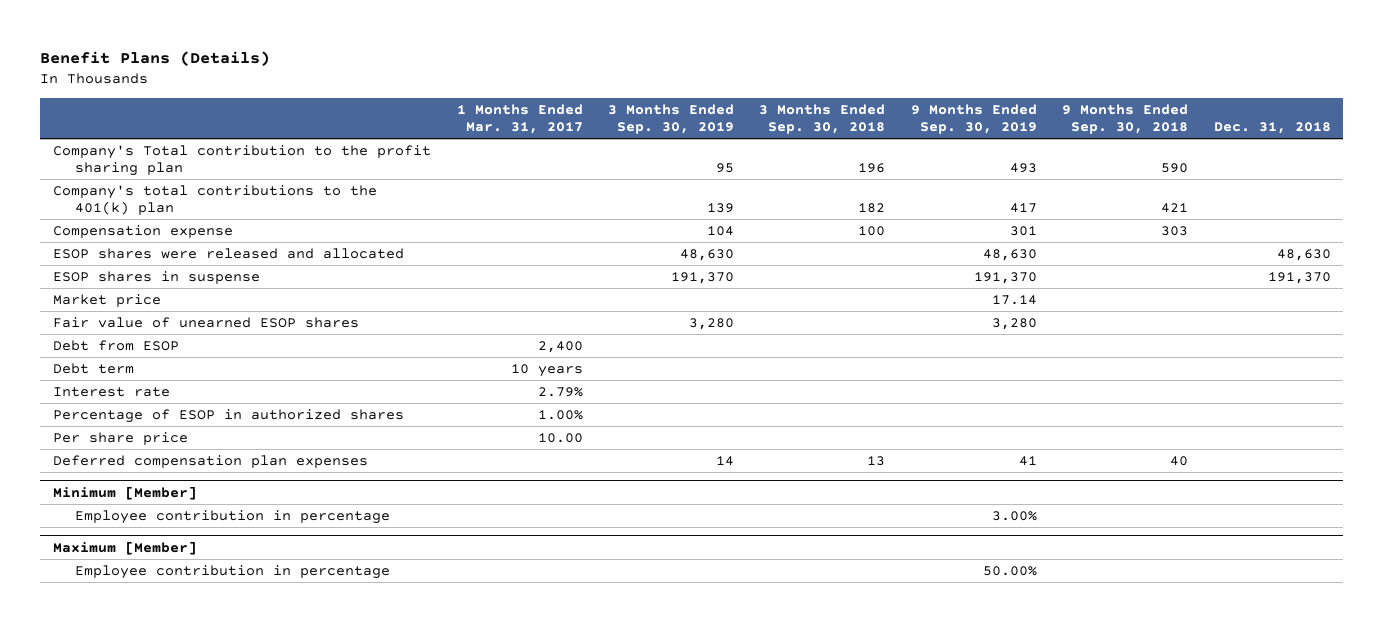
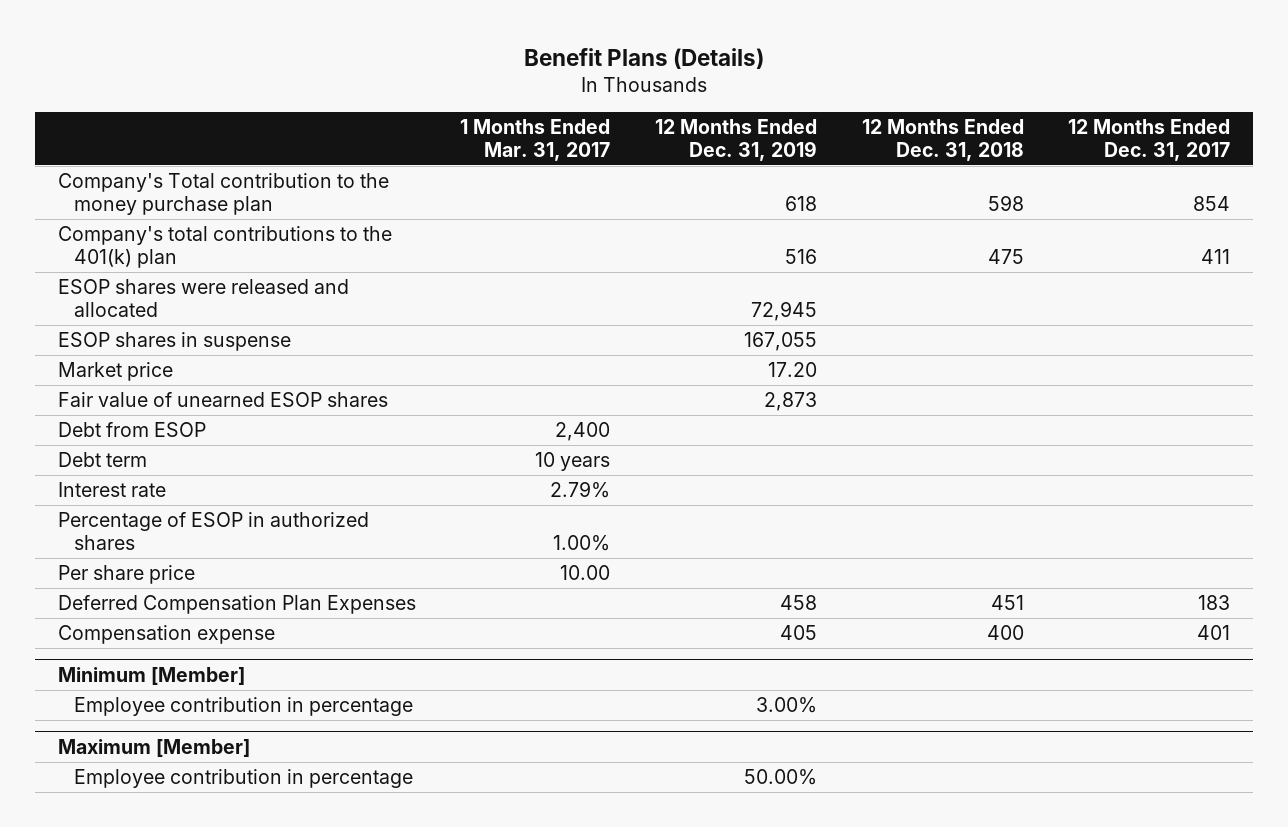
- | 1 Months Ended Mar. 31, 2017 | 3 Months Ended Sep. 30, 2019 | 3 Months Ended Sep. 30, 2018 | 9 Months Ended Sep. 30, 2019 | 9 Months Ended Sep. 30, 2018 | Dec. 31, 2018
+ | 1 Months Ended Mar. 31, 2017 | 12 Months Ended Dec. 31, 2019 | 12 Months Ended Dec. 31, 2018 | 12 Months Ended Dec. 31, 2017
- Company's Total contribution to the profit sharing plan | | 95 | 196 | 493 | 590 |
+ Company's Total contribution to the money purchase plan | | 618 | 598 | 854
- Deferred compensation plan expenses | | 14 | 13 | 41 | 40 |
+ Deferred Compensation Plan Expenses | | 458 | 451 | 183
moved down: Compensation expense | | 405 | 400 | 401

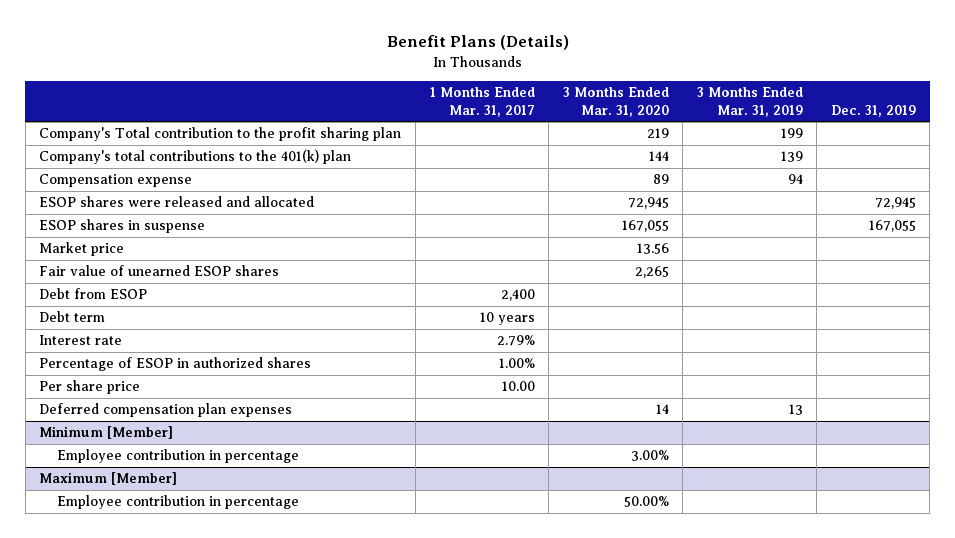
- | 1 Months Ended Mar. 31, 2017 | 12 Months Ended Dec. 31, 2019 | 12 Months Ended Dec. 31, 2018 | 12 Months Ended Dec. 31, 2017
+ | 1 Months Ended Mar. 31, 2017 | 3 Months Ended Mar. 31, 2020 | 3 Months Ended Mar. 31, 2019 | Dec. 31, 2019
- Company's Total contribution to the money purchase plan | | 618 | 598 | 854
+ Company's Total contribution to the profit sharing plan | | 219 | 199 |
moved up: Compensation expense | | 89 | 94 |
- Deferred Compensation Plan Expenses | | 458 | 451 | 183
+ Deferred compensation plan expenses | | 14 | 13 |

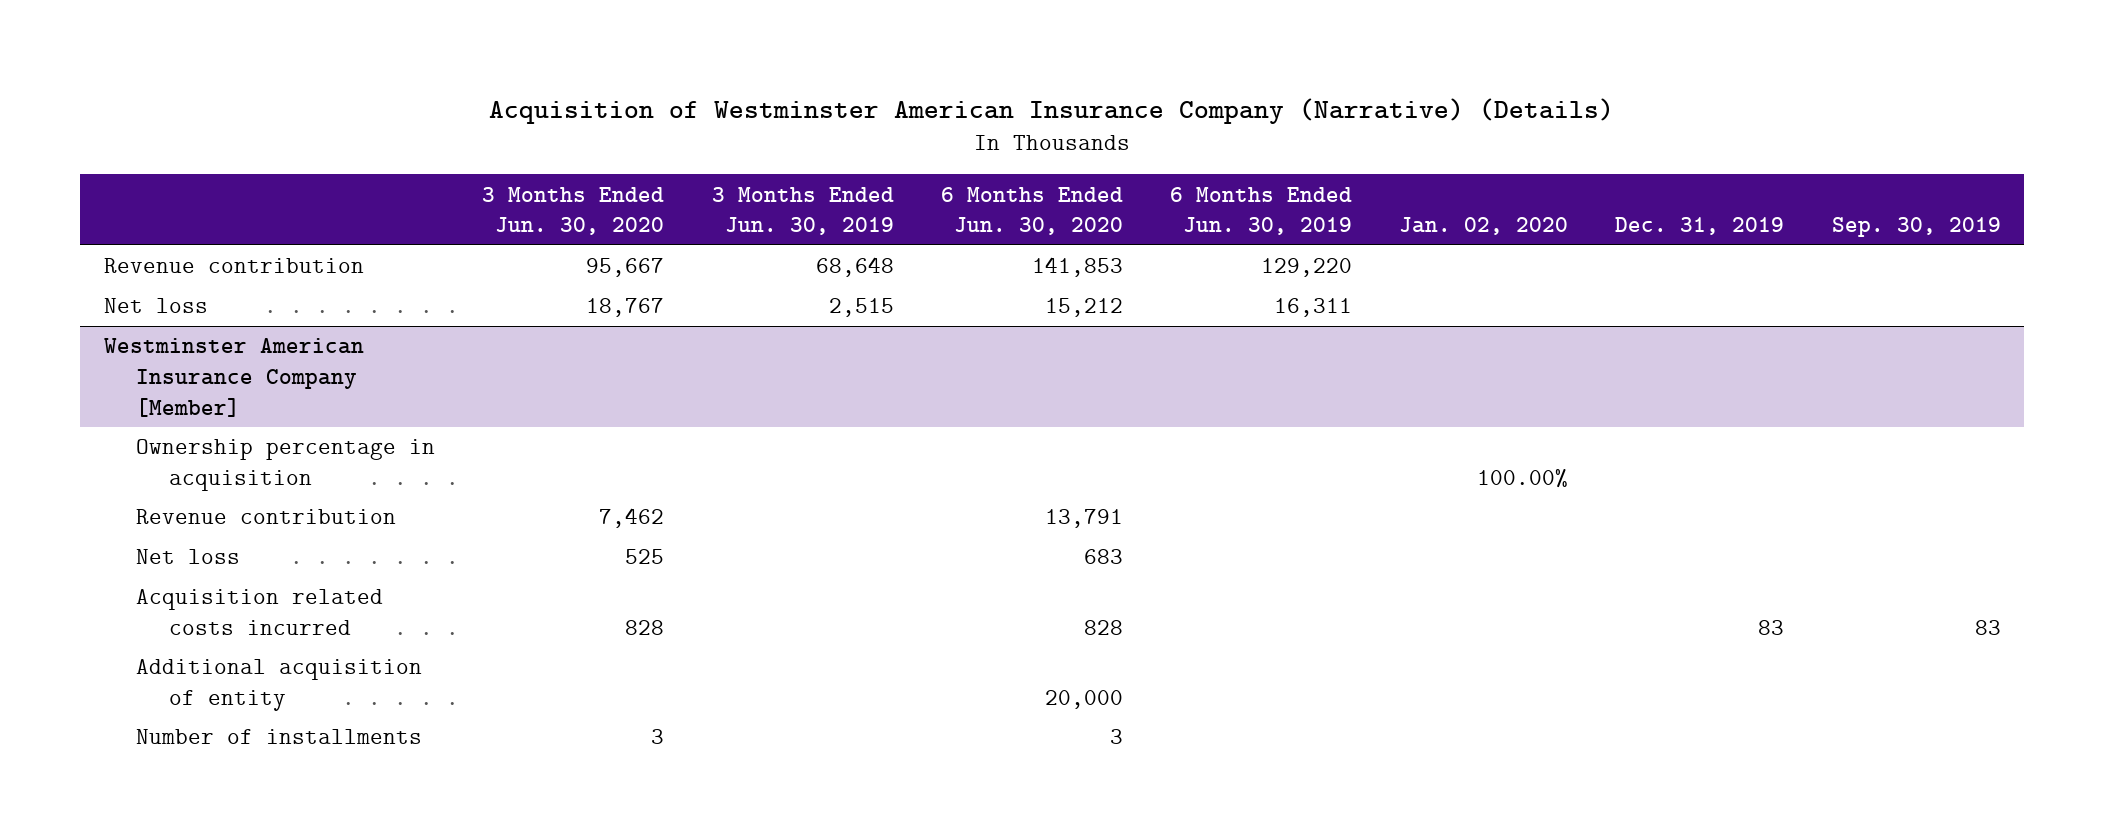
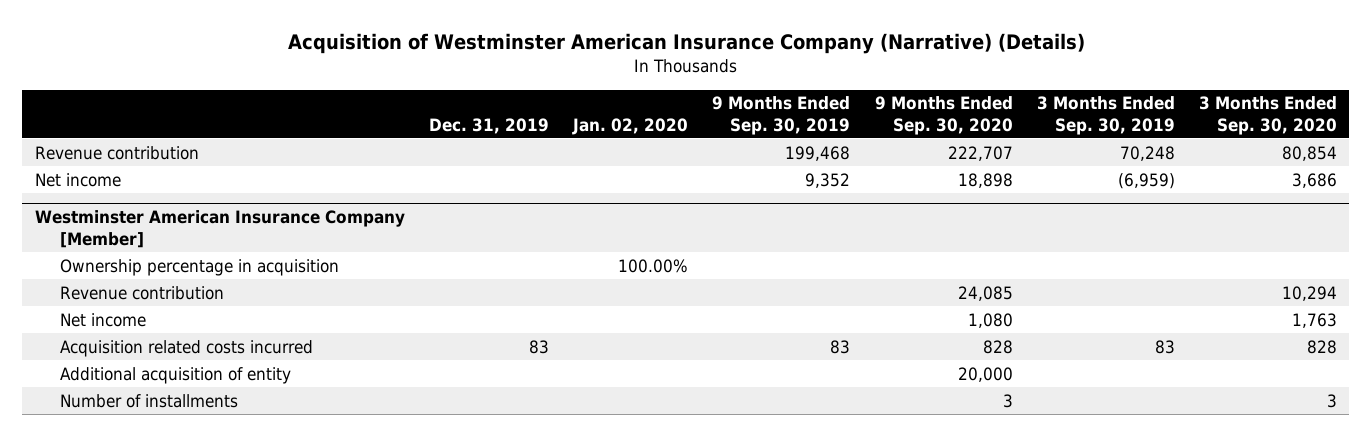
- | 3 Months Ended Jun. 30, 2020 | 3 Months Ended Jun. 30, 2019 | 6 Months Ended Jun. 30, 2020 | 6 Months Ended Jun. 30, 2019 | Jan. 02, 2020 | Dec. 31, 2019 | Sep. 30, 2019
+ | Dec. 31, 2019 | Jan. 02, 2020 | 9 Months Ended Sep. 30, 2019 | 9 Months Ended Sep. 30, 2020 | 3 Months Ended Sep. 30, 2019 | 3 Months Ended Sep. 30, 2020
- Net loss | 18,767 | 2,515 | 15,212 | 16,311 | | |
+ Net income | | | 9,352 | 18,898 | (6,959) | 3,686
@ Westminster American Insurance Company [Member]
- Net loss | 525 | | 683 | | | |
+ Net income | | | | 1,080 | | 1,763

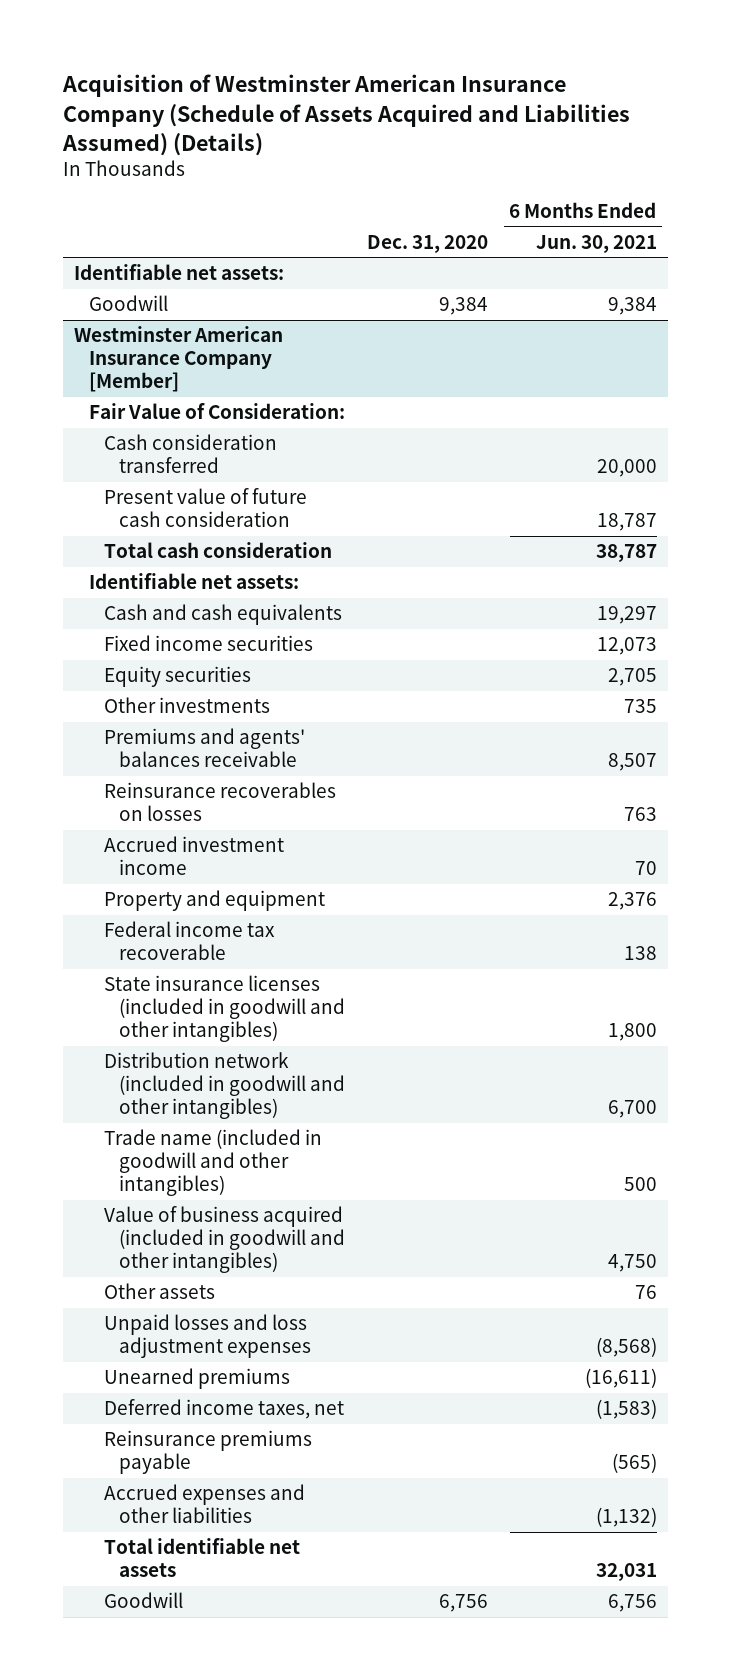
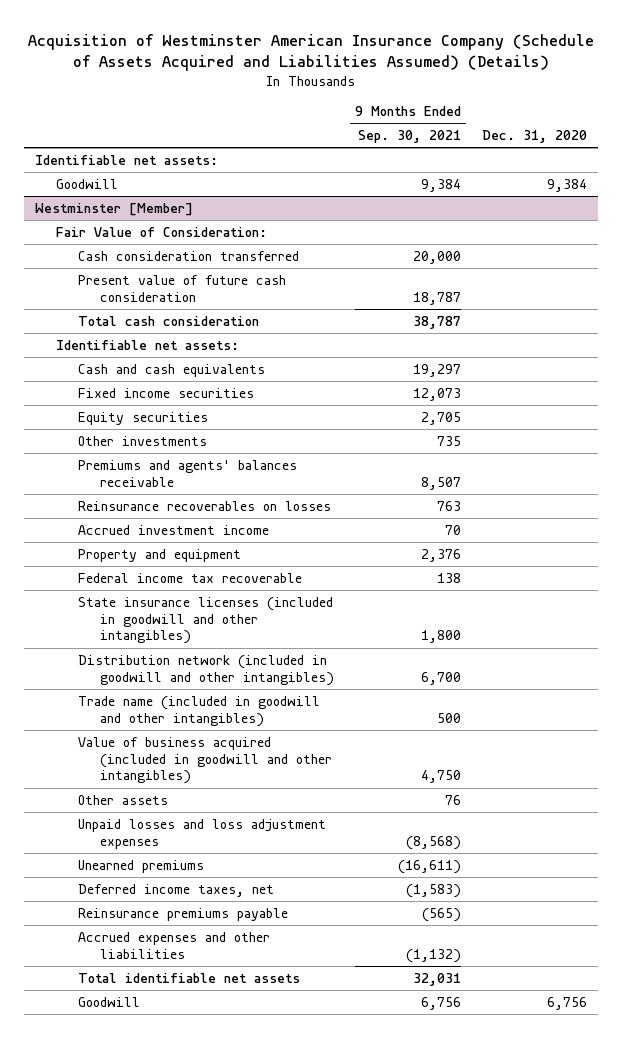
- | Dec. 31, 2020 | 6 Months Ended Jun. 30, 2021
+ | 9 Months Ended Sep. 30, 2021 | Dec. 31, 2020
- Westminster American Insurance Company [Member]
+ Westminster [Member]

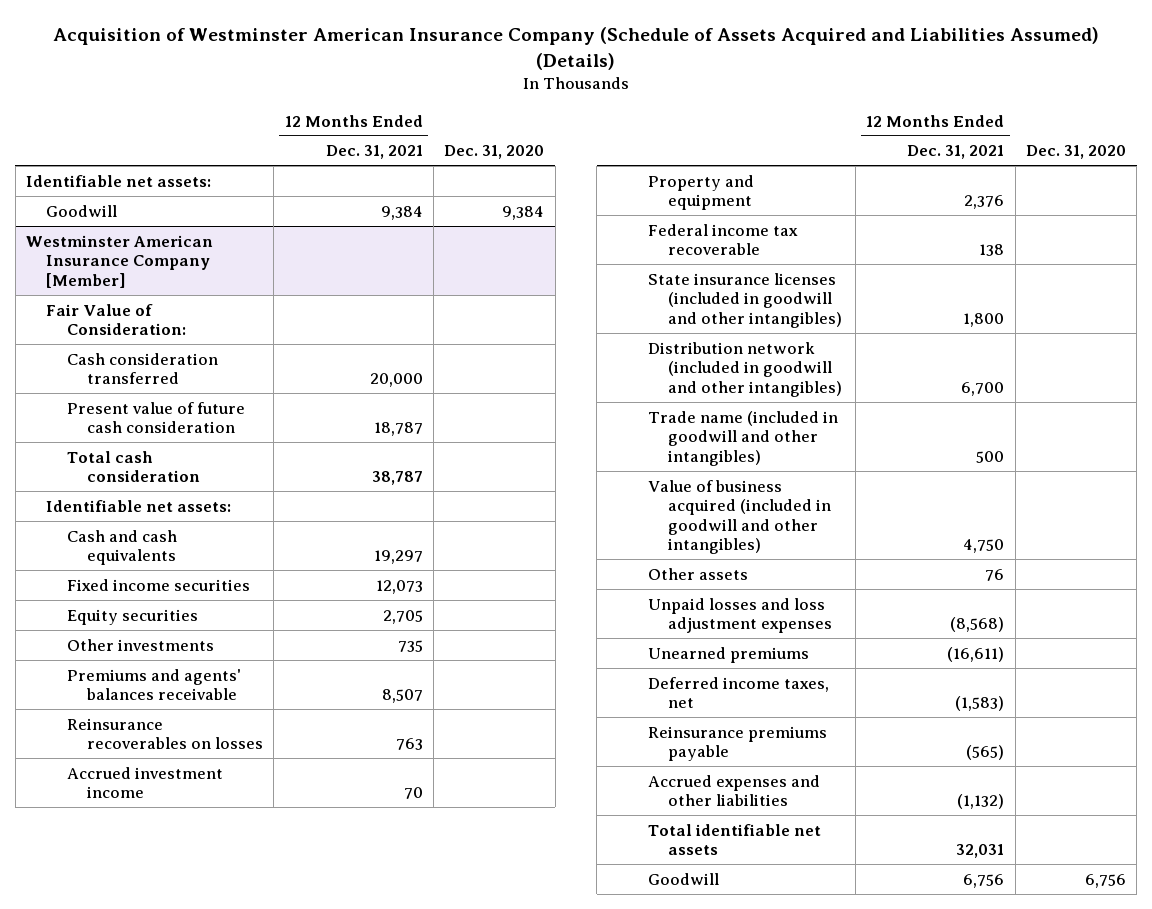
- | 9 Months Ended Sep. 30, 2021 | Dec. 31, 2020
+ | 12 Months Ended Dec. 31, 2021 | Dec. 31, 2020
- Westminster [Member]
+ Westminster American Insurance Company [Member]

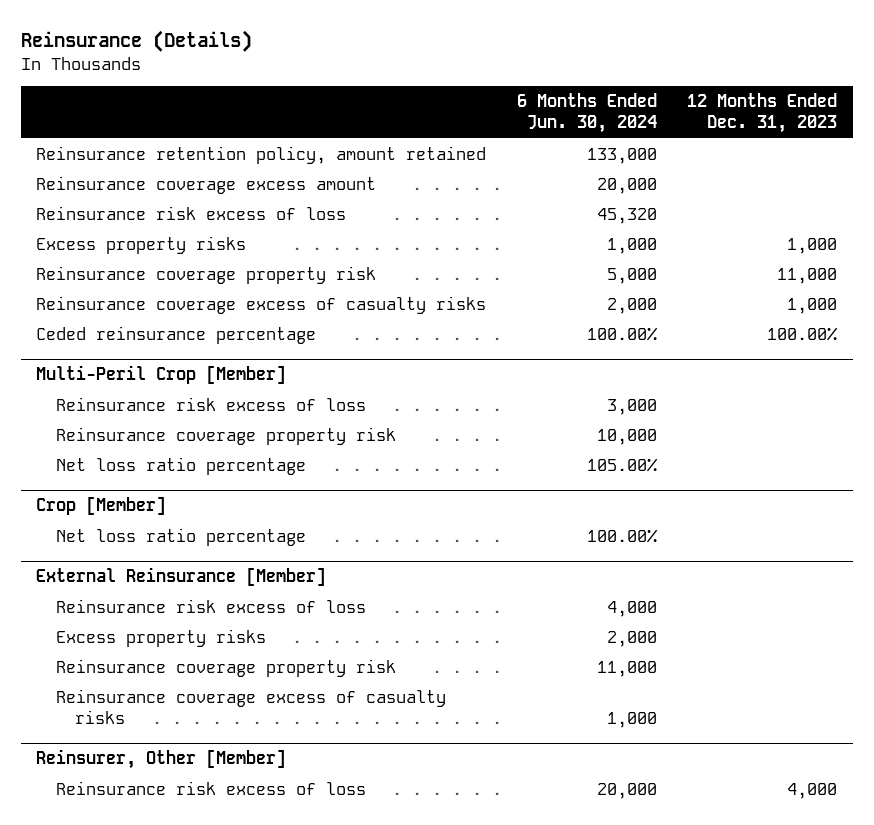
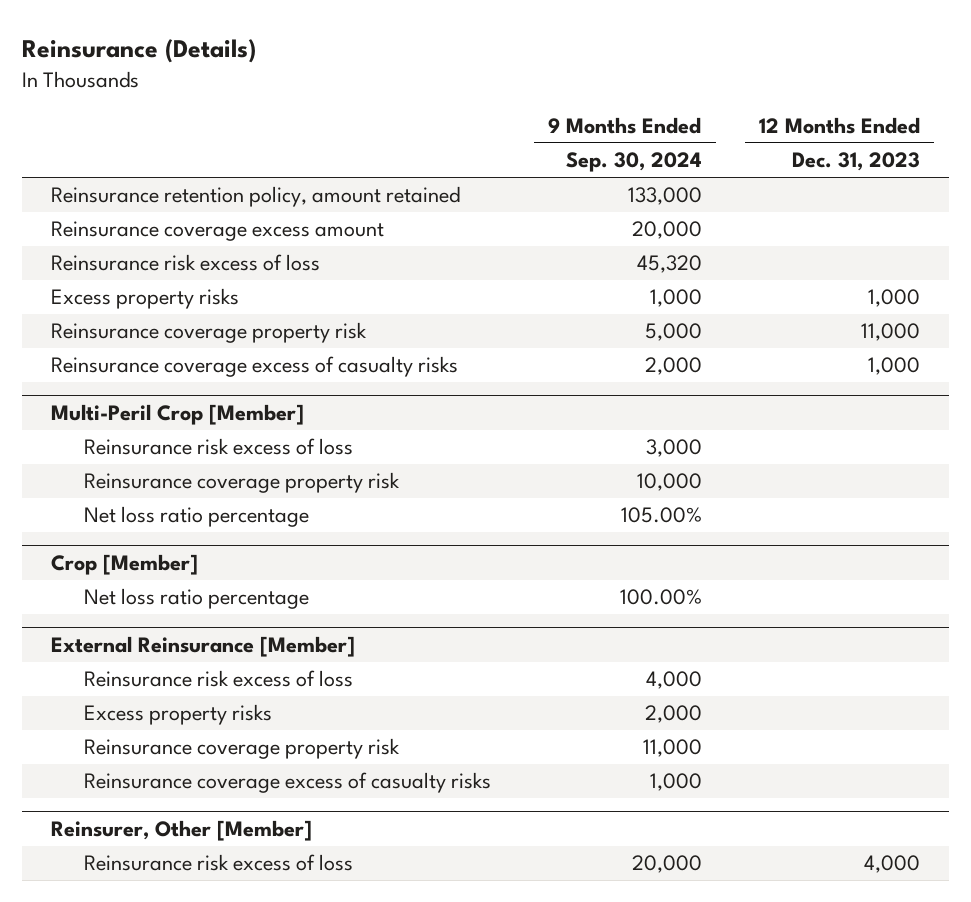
- | 6 Months Ended Jun. 30, 2024 | 12 Months Ended Dec. 31, 2023
+ | 9 Months Ended Sep. 30, 2024 | 12 Months Ended Dec. 31, 2023
- Ceded reinsurance percentage | 100.00% | 100.00%

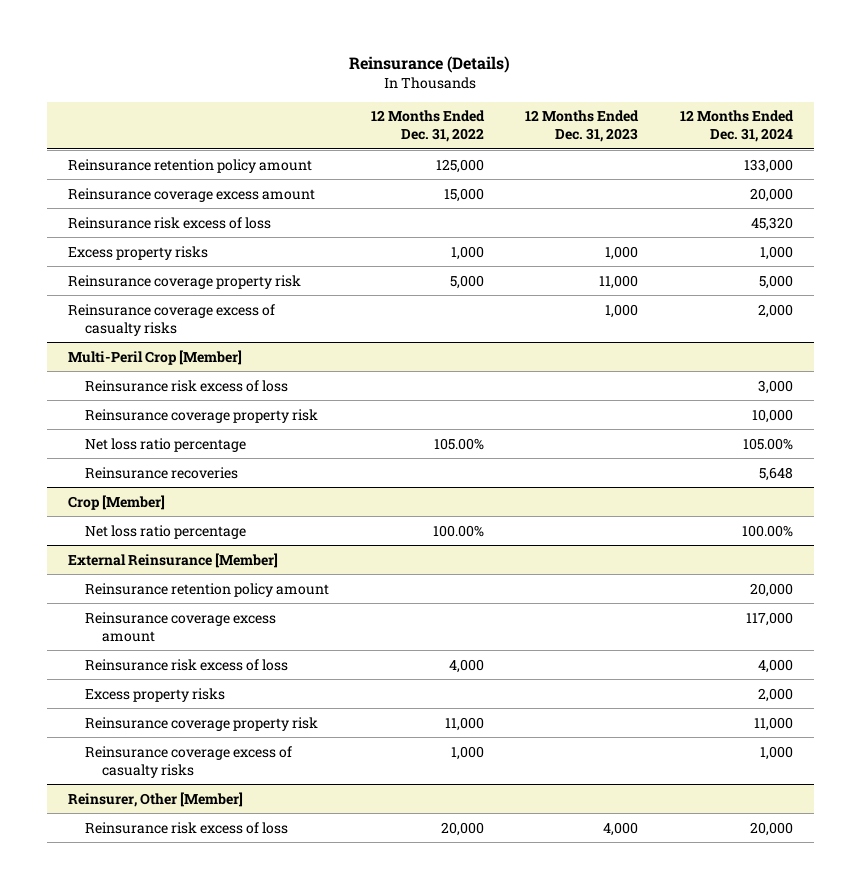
- | 9 Months Ended Sep. 30, 2024 | 12 Months Ended Dec. 31, 2023
+ | 12 Months Ended Dec. 31, 2022 | 12 Months Ended Dec. 31, 2023 | 12 Months Ended Dec. 31, 2024
- Reinsurance retention policy, amount retained | 133,000 |
+ Reinsurance retention policy amount | 125,000 | | 133,000
@ Multi-Peril Crop [Member]
+ Reinsurance recoveries | | | 5,648
@ External Reinsurance [Member]
+ Reinsurance retention policy amount | | | 20,000
+ Reinsurance coverage excess amount | | | 117,000

